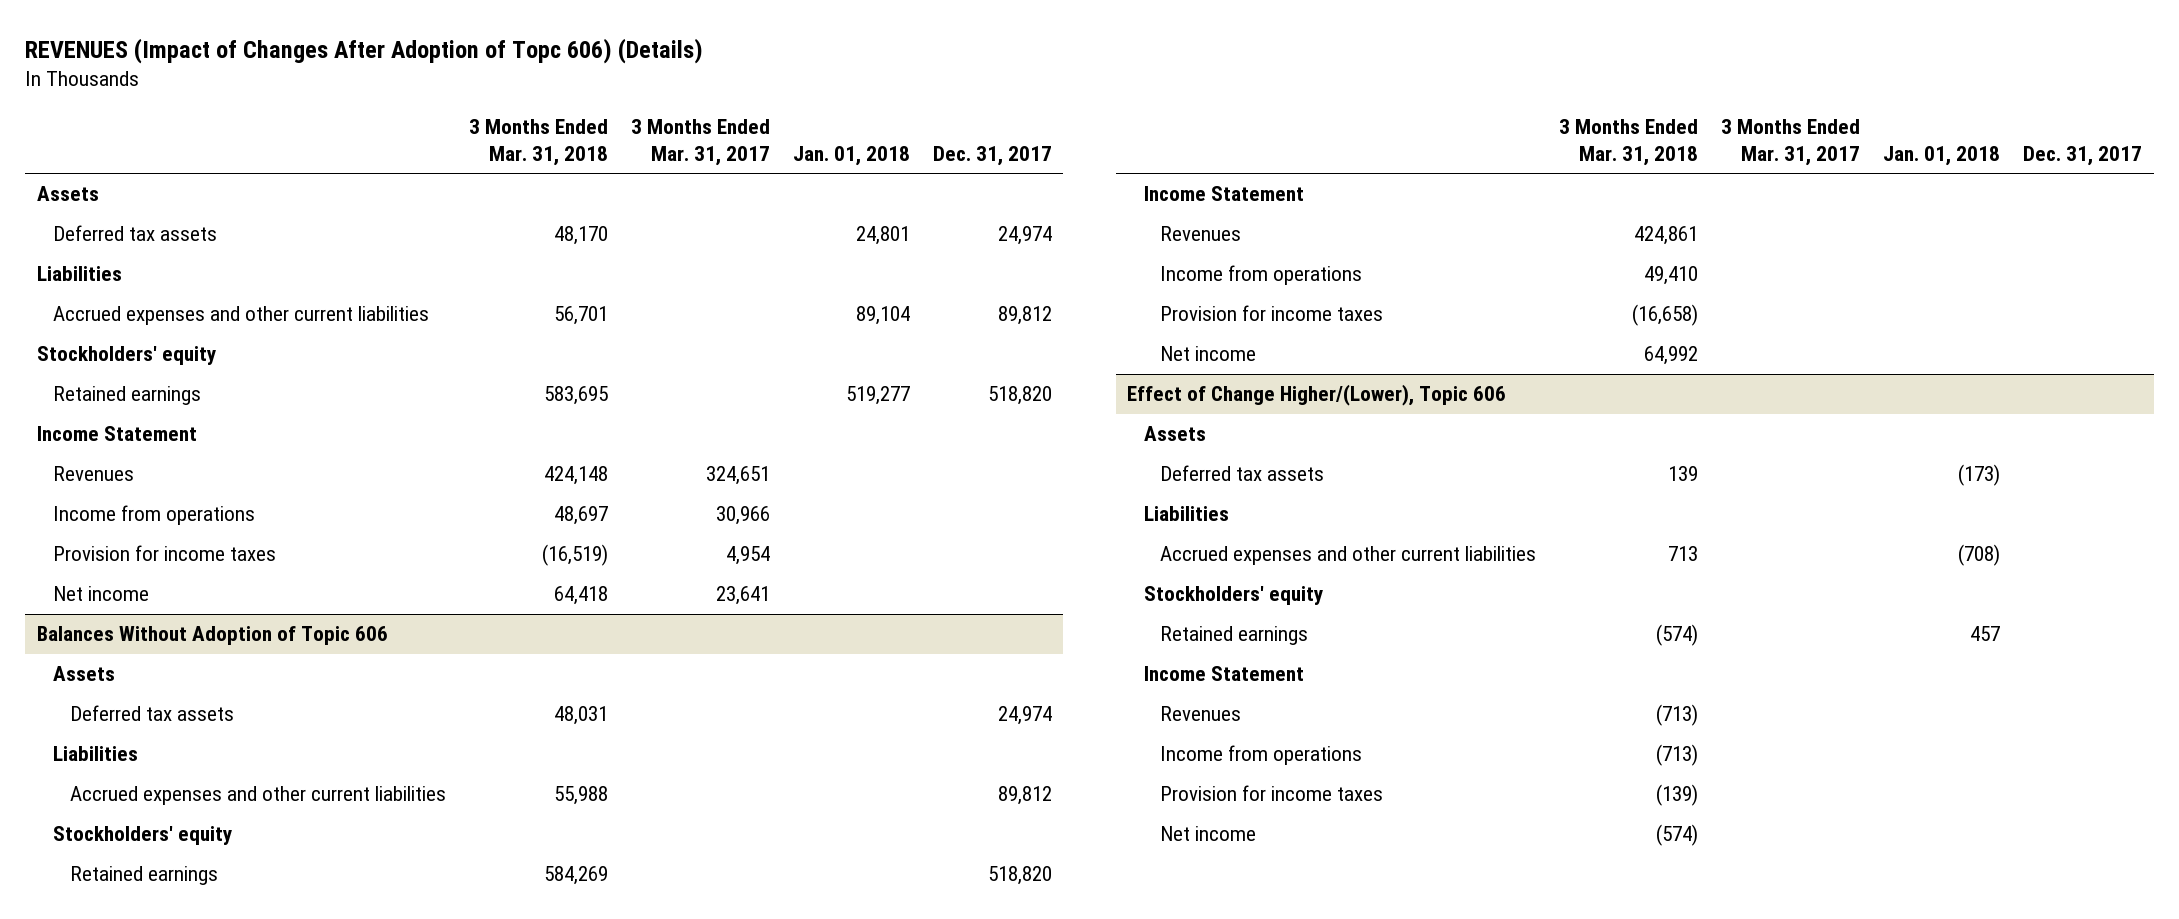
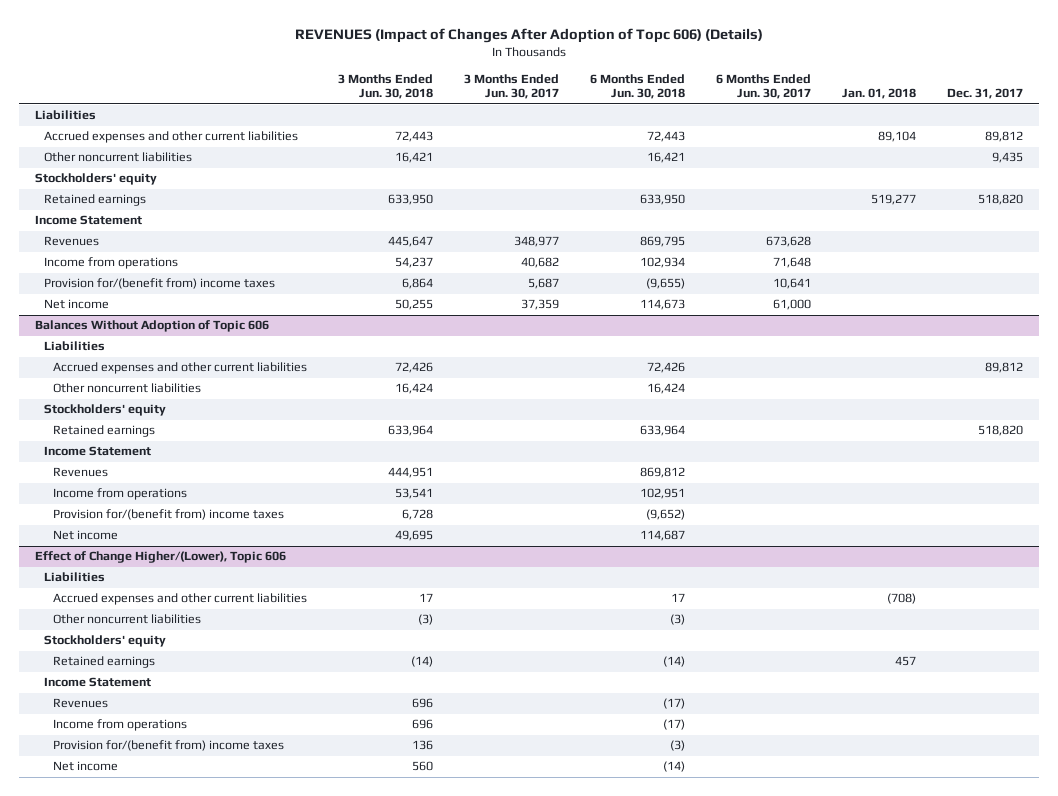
- | 3 Months Ended Mar. 31, 2018 | 3 Months Ended Mar. 31, 2017 | Jan. 01, 2018 | Dec. 31, 2017
+ | 3 Months Ended Jun. 30, 2018 | 3 Months Ended Jun. 30, 2017 | 6 Months Ended Jun. 30, 2018 | 6 Months Ended Jun. 30, 2017 | Jan. 01, 2018 | Dec. 31, 2017
- Assets
- Deferred tax assets | 48,170 | | 24,801 | 24,974
+ Other noncurrent liabilities | 16,421 | | 16,421 | | | 9,435
- Provision for income taxes | (16,519) | 4,954 | |
+ Provision for/(benefit from) income taxes | 6,864 | 5,687 | (9,655) | 10,641 | |
@ Balances Without Adoption of Topic 606
- Assets
- Deferred tax assets | 48,031 | | | 24,974
+ Other noncurrent liabilities | 16,424 | | 16,424 | | |
- Provision for income taxes | (16,658) | | |
+ Provision for/(benefit from) income taxes | 6,728 | | (9,652) | | |
@ Effect of Change Higher/(Lower), Topic 606
- Assets
- Deferred tax assets | 139 | | (173) |
+ Other noncurrent liabilities | (3) | | (3) | | |
- Provision for income taxes | (139) | | |
+ Provision for/(benefit from) income taxes | 136 | | (3) | | |

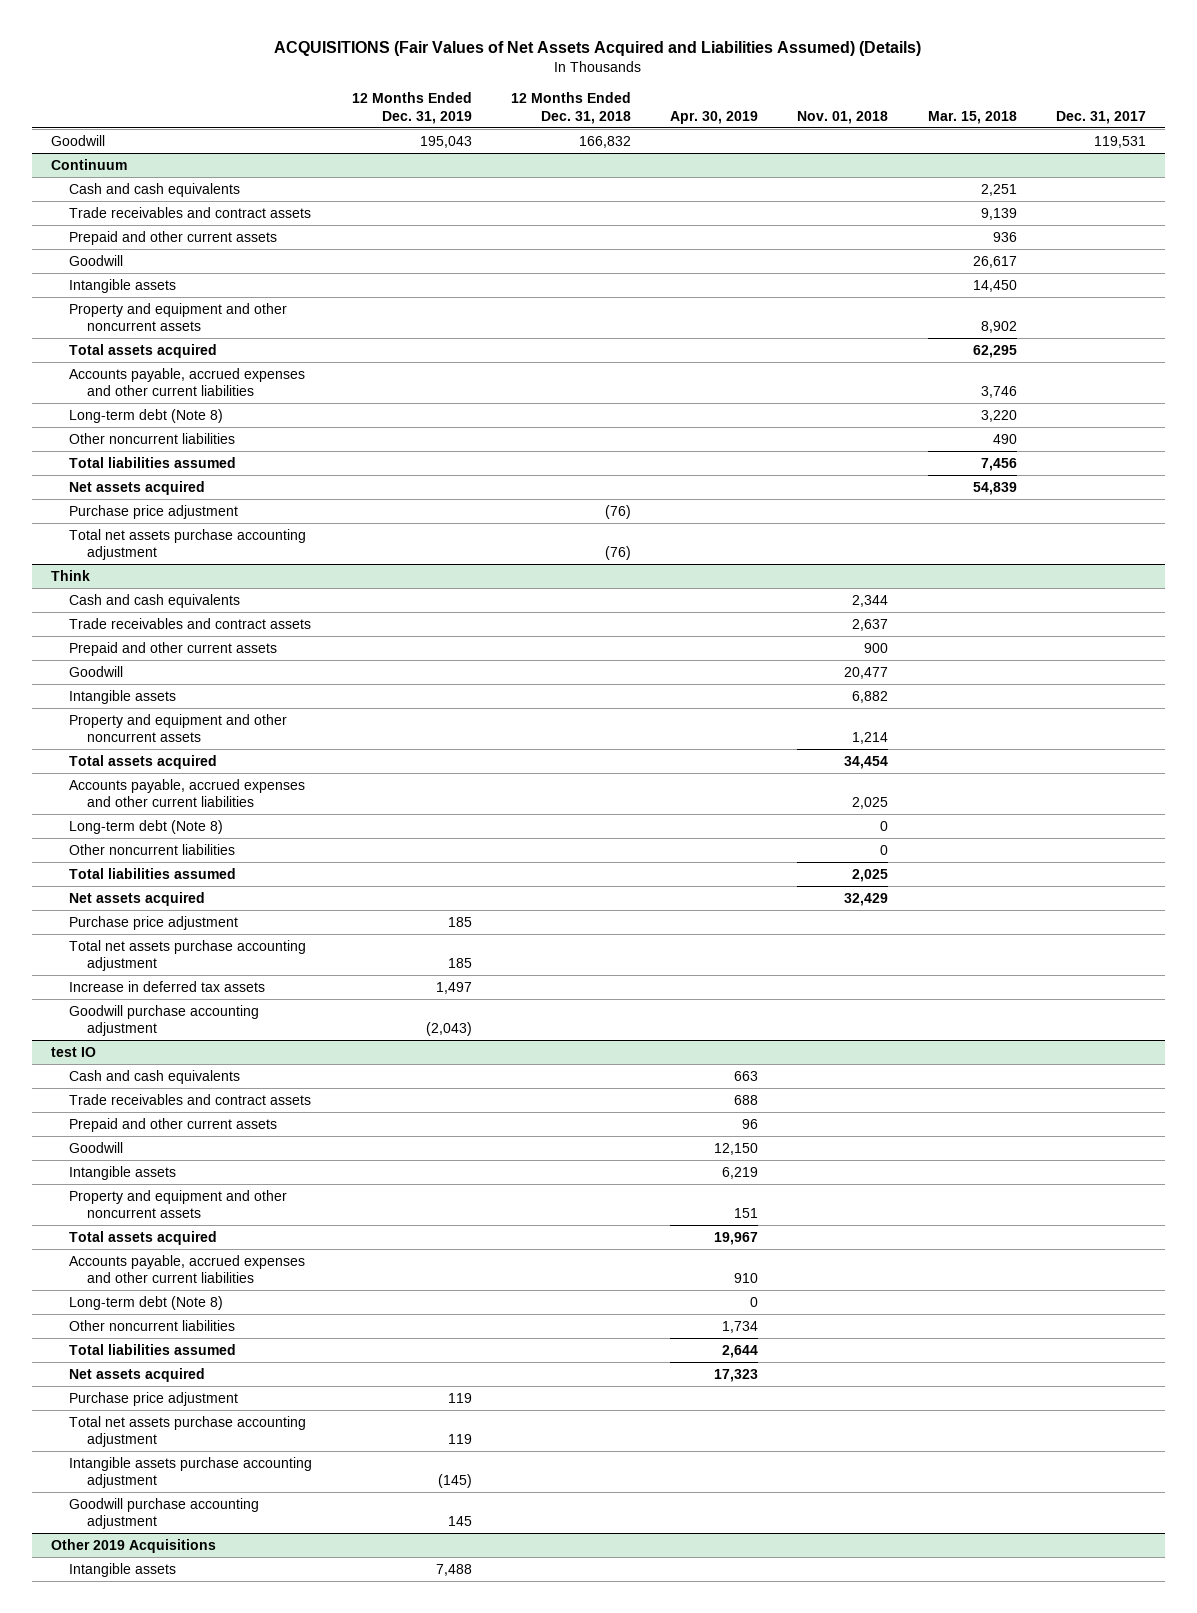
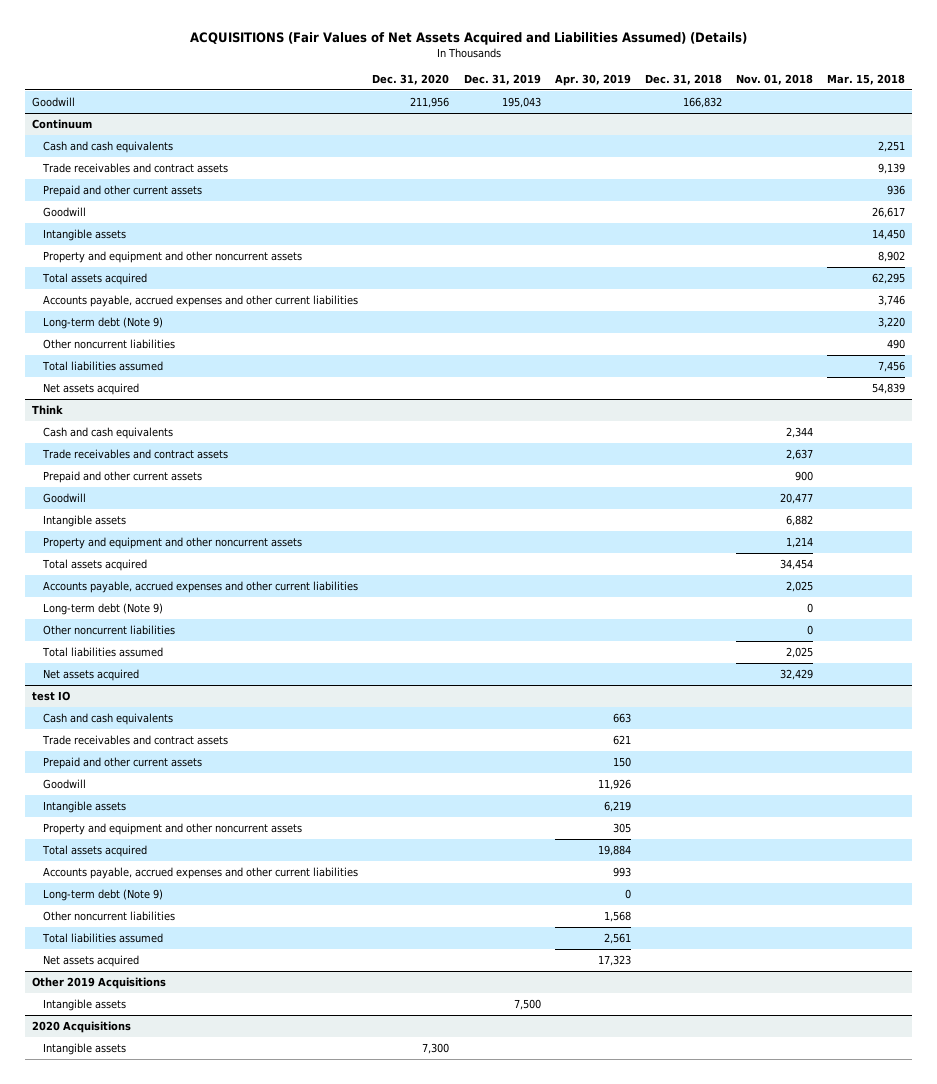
- | 12 Months Ended Dec. 31, 2019 | 12 Months Ended Dec. 31, 2018 | Apr. 30, 2019 | Nov. 01, 2018 | Mar. 15, 2018 | Dec. 31, 2017
+ | Dec. 31, 2020 | Dec. 31, 2019 | Apr. 30, 2019 | Dec. 31, 2018 | Nov. 01, 2018 | Mar. 15, 2018
@ Continuum
- Long-term debt (Note 8) | | | | | 3,220 |
+ Long-term debt (Note 9) | | | | | | 3,220
- Purchase price adjustment | | (76) | | | |
- Total net assets purchase accounting adjustment | | (76) | | | |
@ Think
- Long-term debt (Note 8) | | | | 0 | |
+ Long-term debt (Note 9) | | | | | 0 |
- Purchase price adjustment | 185 | | | | |
- Total net assets purchase accounting adjustment | 185 | | | | |
- Increase in deferred tax assets | 1,497 | | | | |
- Goodwill purchase accounting adjustment | (2,043) | | | | |
@ test IO
- Trade receivables and contract assets | | | 688 | | |
- Prepaid and other current assets | | | 96 | | |
- Goodwill | | | 12,150 | | |
+ Trade receivables and contract assets | | | 621 | | |
+ Prepaid and other current assets | | | 150 | | |
+ Goodwill | | | 11,926 | | |
- Property and equipment and other noncurrent assets | | | 151 | | |
- Total assets acquired | | | 19,967 | | |
- Accounts payable, accrued expenses and other current liabilities | | | 910 | | |
- Long-term debt (Note 8) | | | 0 | | |
- Other noncurrent liabilities | | | 1,734 | | |
- Total liabilities assumed | | | 2,644 | | |
+ Property and equipment and other noncurrent assets | | | 305 | | |
+ Total assets acquired | | | 19,884 | | |
+ Accounts payable, accrued expenses and other current liabilities | | | 993 | | |
+ Long-term debt (Note 9) | | | 0 | | |
+ Other noncurrent liabilities | | | 1,568 | | |
+ Total liabilities assumed | | | 2,561 | | |
- Purchase price adjustment | 119 | | | | |
- Total net assets purchase accounting adjustment | 119 | | | | |
- Intangible assets purchase accounting adjustment | (145) | | | | |
- Goodwill purchase accounting adjustment | 145 | | | | |
+ 2020 Acquisitions
+ Intangible assets | 7,300 | | | | |

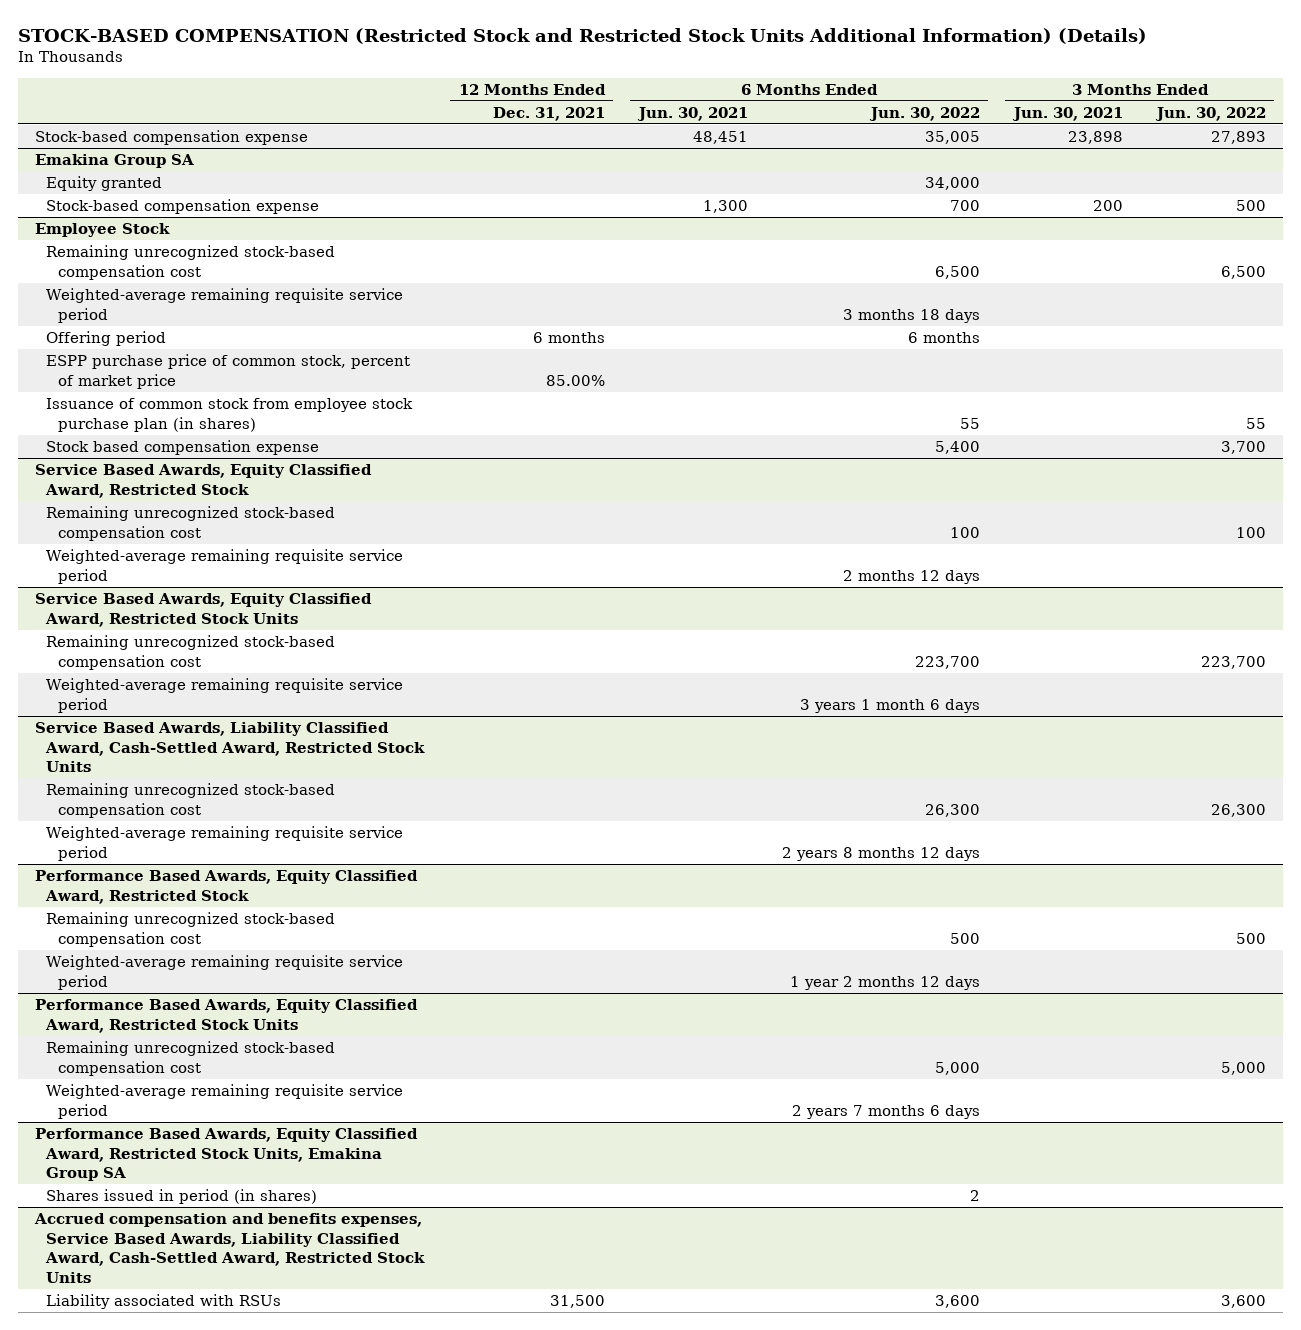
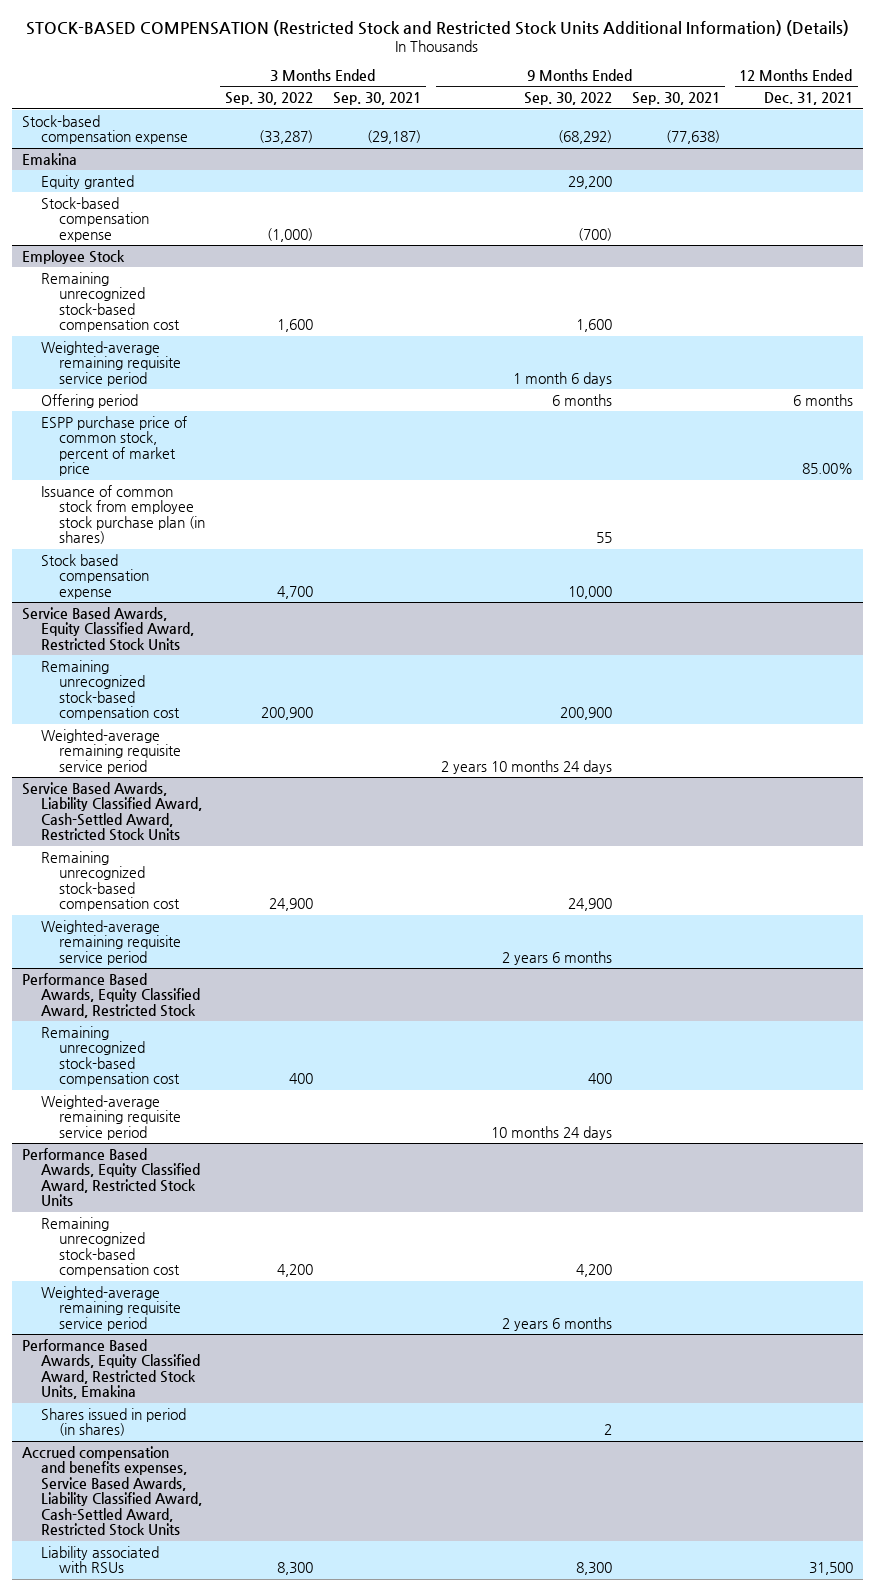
- | 12 Months Ended Dec. 31, 2021 | 6 Months Ended Jun. 30, 2021 | 6 Months Ended Jun. 30, 2022 | 3 Months Ended Jun. 30, 2021 | 3 Months Ended Jun. 30, 2022
+ | 3 Months Ended Sep. 30, 2022 | 3 Months Ended Sep. 30, 2021 | 9 Months Ended Sep. 30, 2022 | 9 Months Ended Sep. 30, 2021 | 12 Months Ended Dec. 31, 2021
- Emakina Group SA
+ Emakina
- Service Based Awards, Equity Classified Award, Restricted Stock
- Remaining unrecognized stock-based compensation cost | | | 100 | | 100
- Weighted-average remaining requisite service period | | | 2 months 12 days | |
- Performance Based Awards, Equity Classified Award, Restricted Stock Units, Emakina Group SA
+ Performance Based Awards, Equity Classified Award, Restricted Stock Units, Emakina

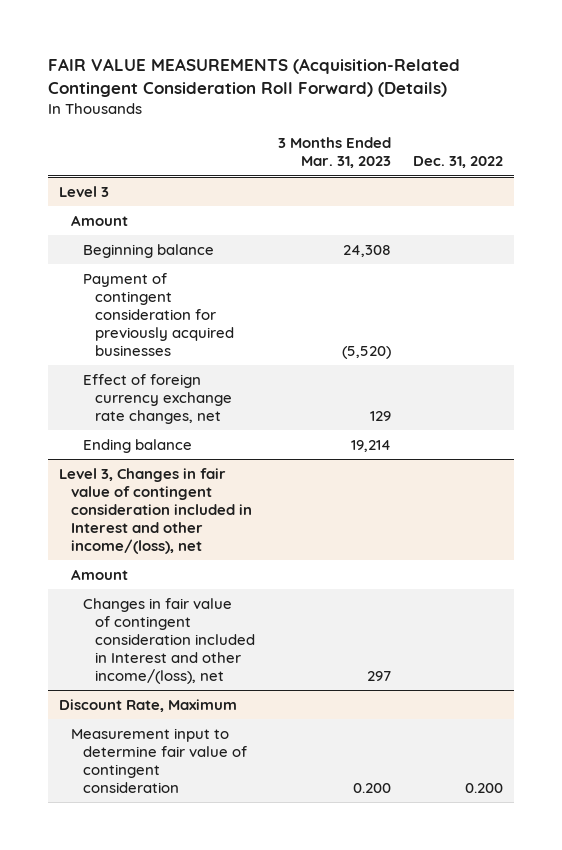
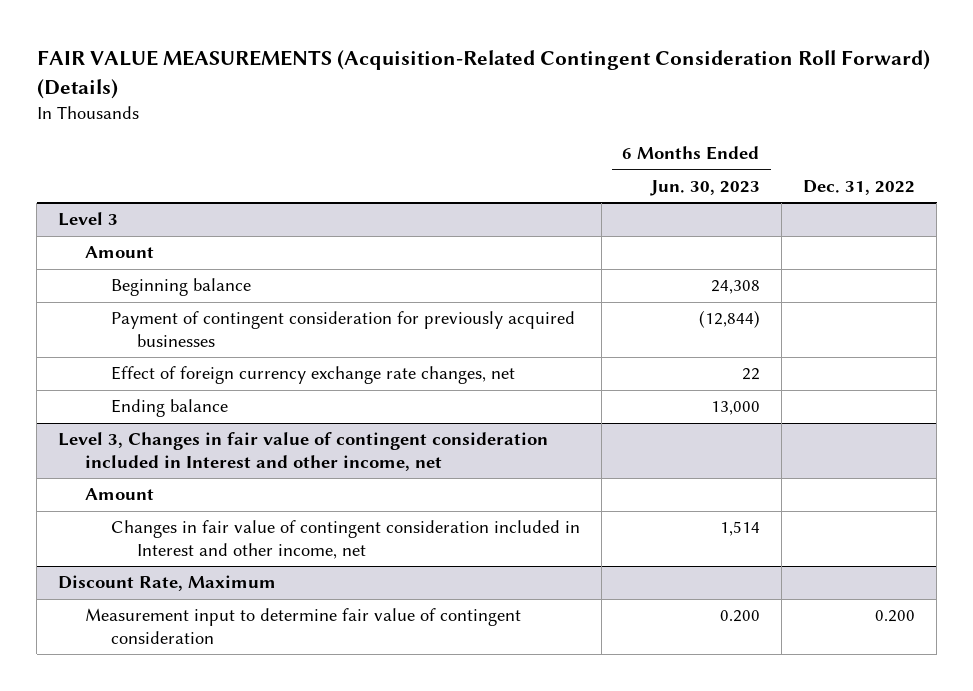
- | 3 Months Ended Mar. 31, 2023 | Dec. 31, 2022
+ | 6 Months Ended Jun. 30, 2023 | Dec. 31, 2022
- Level 3, Changes in fair value of contingent consideration included in Interest and other income/(loss), net
+ Level 3, Changes in fair value of contingent consideration included in Interest and other income, net
- Changes in fair value of contingent consideration included in Interest and other income/(loss), net | 297 |
+ Changes in fair value of contingent consideration included in Interest and other income, net | 1,514 |

